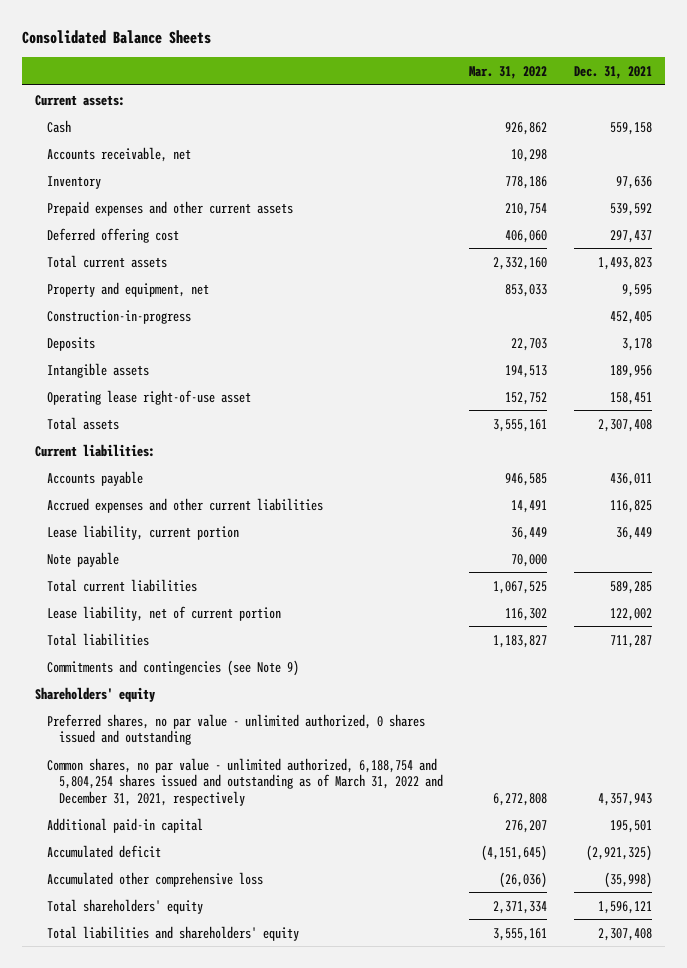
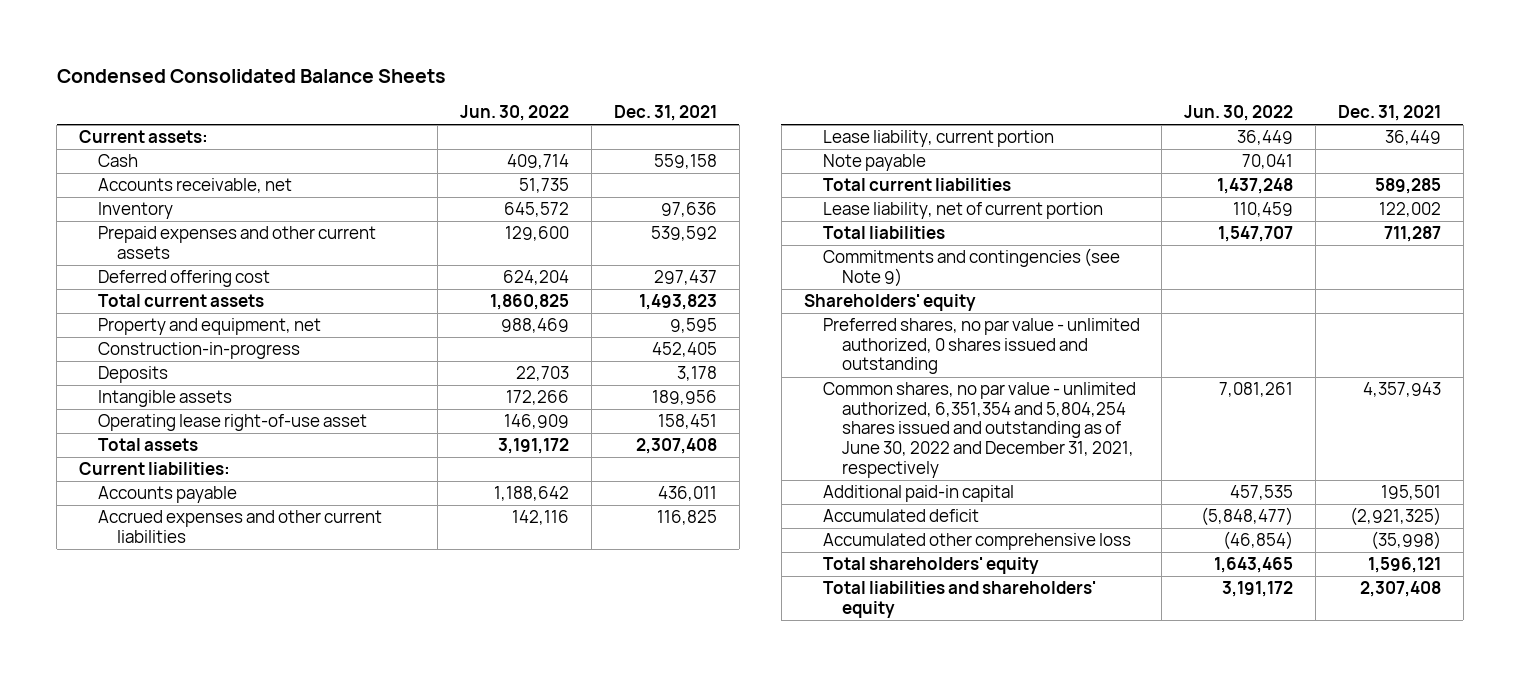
- Consolidated Balance Sheets
+ Condensed Consolidated Balance Sheets
- | Mar. 31, 2022 | Dec. 31, 2021
+ | Jun. 30, 2022 | Dec. 31, 2021
- Common shares, no par value - unlimited authorized, 6,188,754 and 5,804,254 shares issued and outstanding as of March 31, 2022 and December 31, 2021, respectively | 6,272,808 | 4,357,943
+ Common shares, no par value - unlimited authorized, 6,351,354 and 5,804,254 shares issued and outstanding as of June 30, 2022 and December 31, 2021, respectively | 7,081,261 | 4,357,943

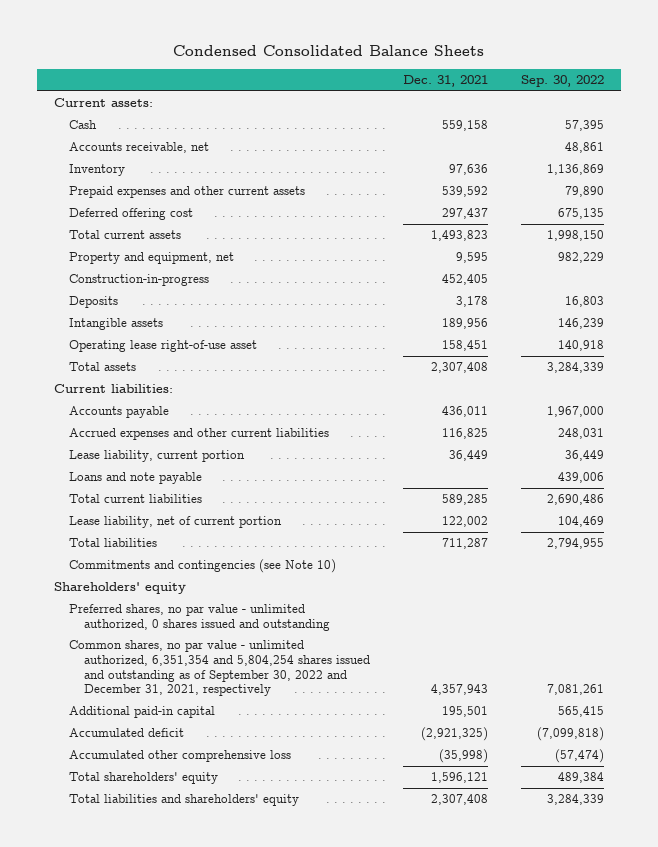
- | Jun. 30, 2022 | Dec. 31, 2021
+ | Dec. 31, 2021 | Sep. 30, 2022
- Note payable | 70,041 |
+ Loans and note payable | | 439,006
- Commitments and contingencies (see Note 9)
+ Commitments and contingencies (see Note 10)
- Common shares, no par value - unlimited authorized, 6,351,354 and 5,804,254 shares issued and outstanding as of June 30, 2022 and December 31, 2021, respectively | 7,081,261 | 4,357,943
+ Common shares, no par value - unlimited authorized, 6,351,354 and 5,804,254 shares issued and outstanding as of September 30, 2022 and December 31, 2021, respectively | 4,357,943 | 7,081,261

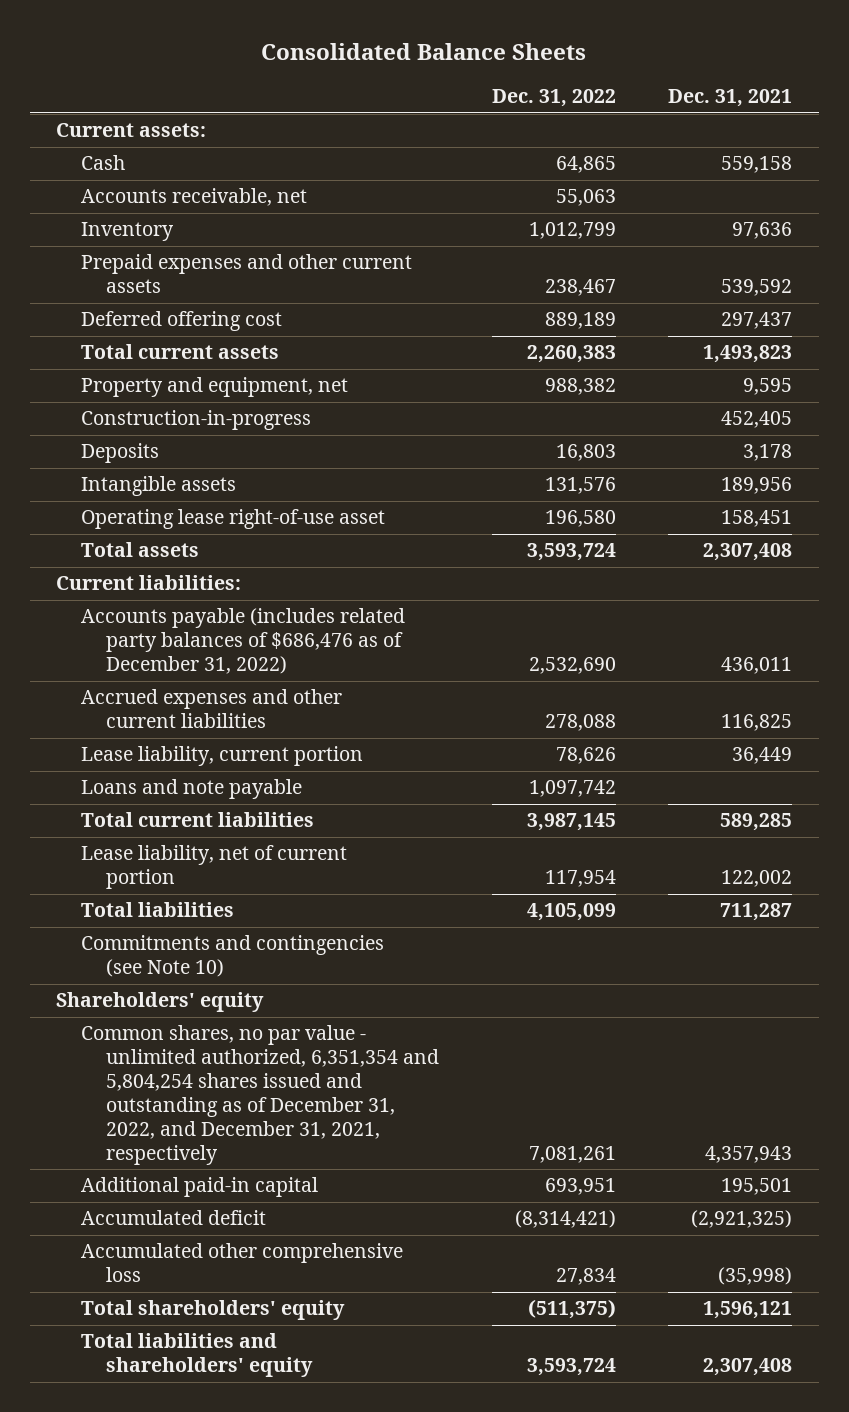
- Condensed Consolidated Balance Sheets
+ Consolidated Balance Sheets
- | Dec. 31, 2021 | Sep. 30, 2022
+ | Dec. 31, 2022 | Dec. 31, 2021
- Accounts payable | 436,011 | 1,967,000
+ Accounts payable (includes related party balances of $686,476 as of December 31, 2022) | 2,532,690 | 436,011
- Preferred shares, no par value - unlimited authorized, 0 shares issued and outstanding
- Common shares, no par value - unlimited authorized, 6,351,354 and 5,804,254 shares issued and outstanding as of September 30, 2022 and December 31, 2021, respectively | 4,357,943 | 7,081,261
+ Common shares, no par value - unlimited authorized, 6,351,354 and 5,804,254 shares issued and outstanding as of December 31, 2022, and December 31, 2021, respectively | 7,081,261 | 4,357,943

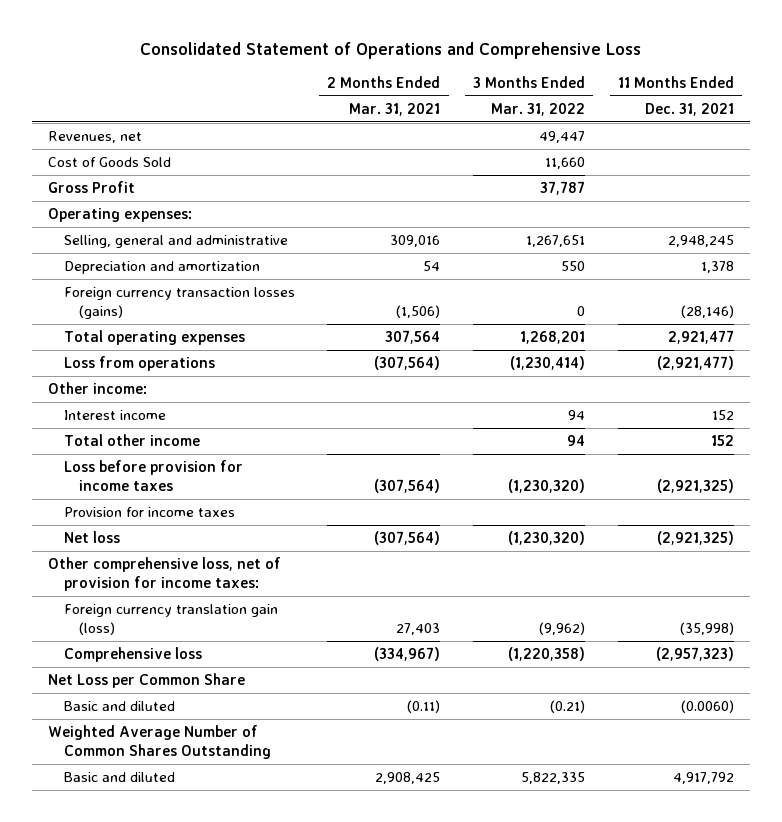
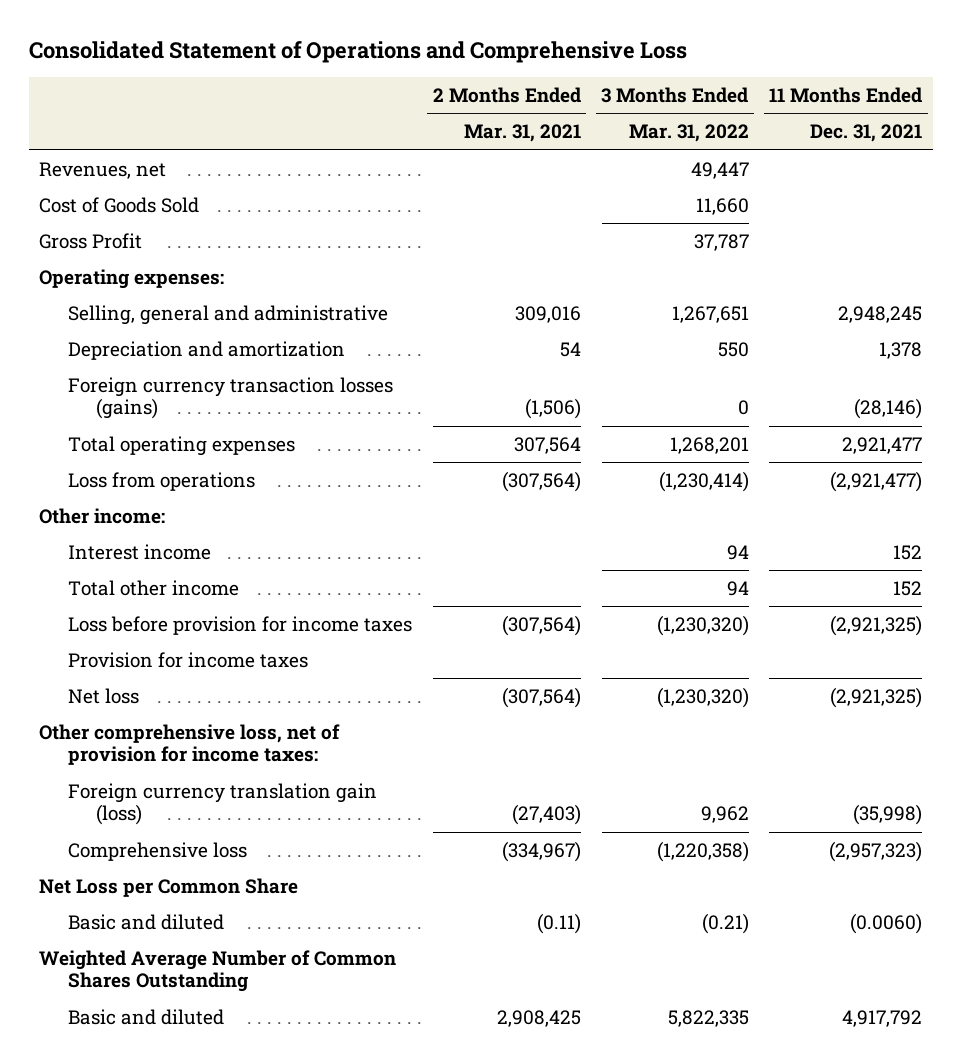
- Foreign currency translation gain (loss) | 27,403 | (9,962) | (35,998)
+ Foreign currency translation gain (loss) | (27,403) | 9,962 | (35,998)

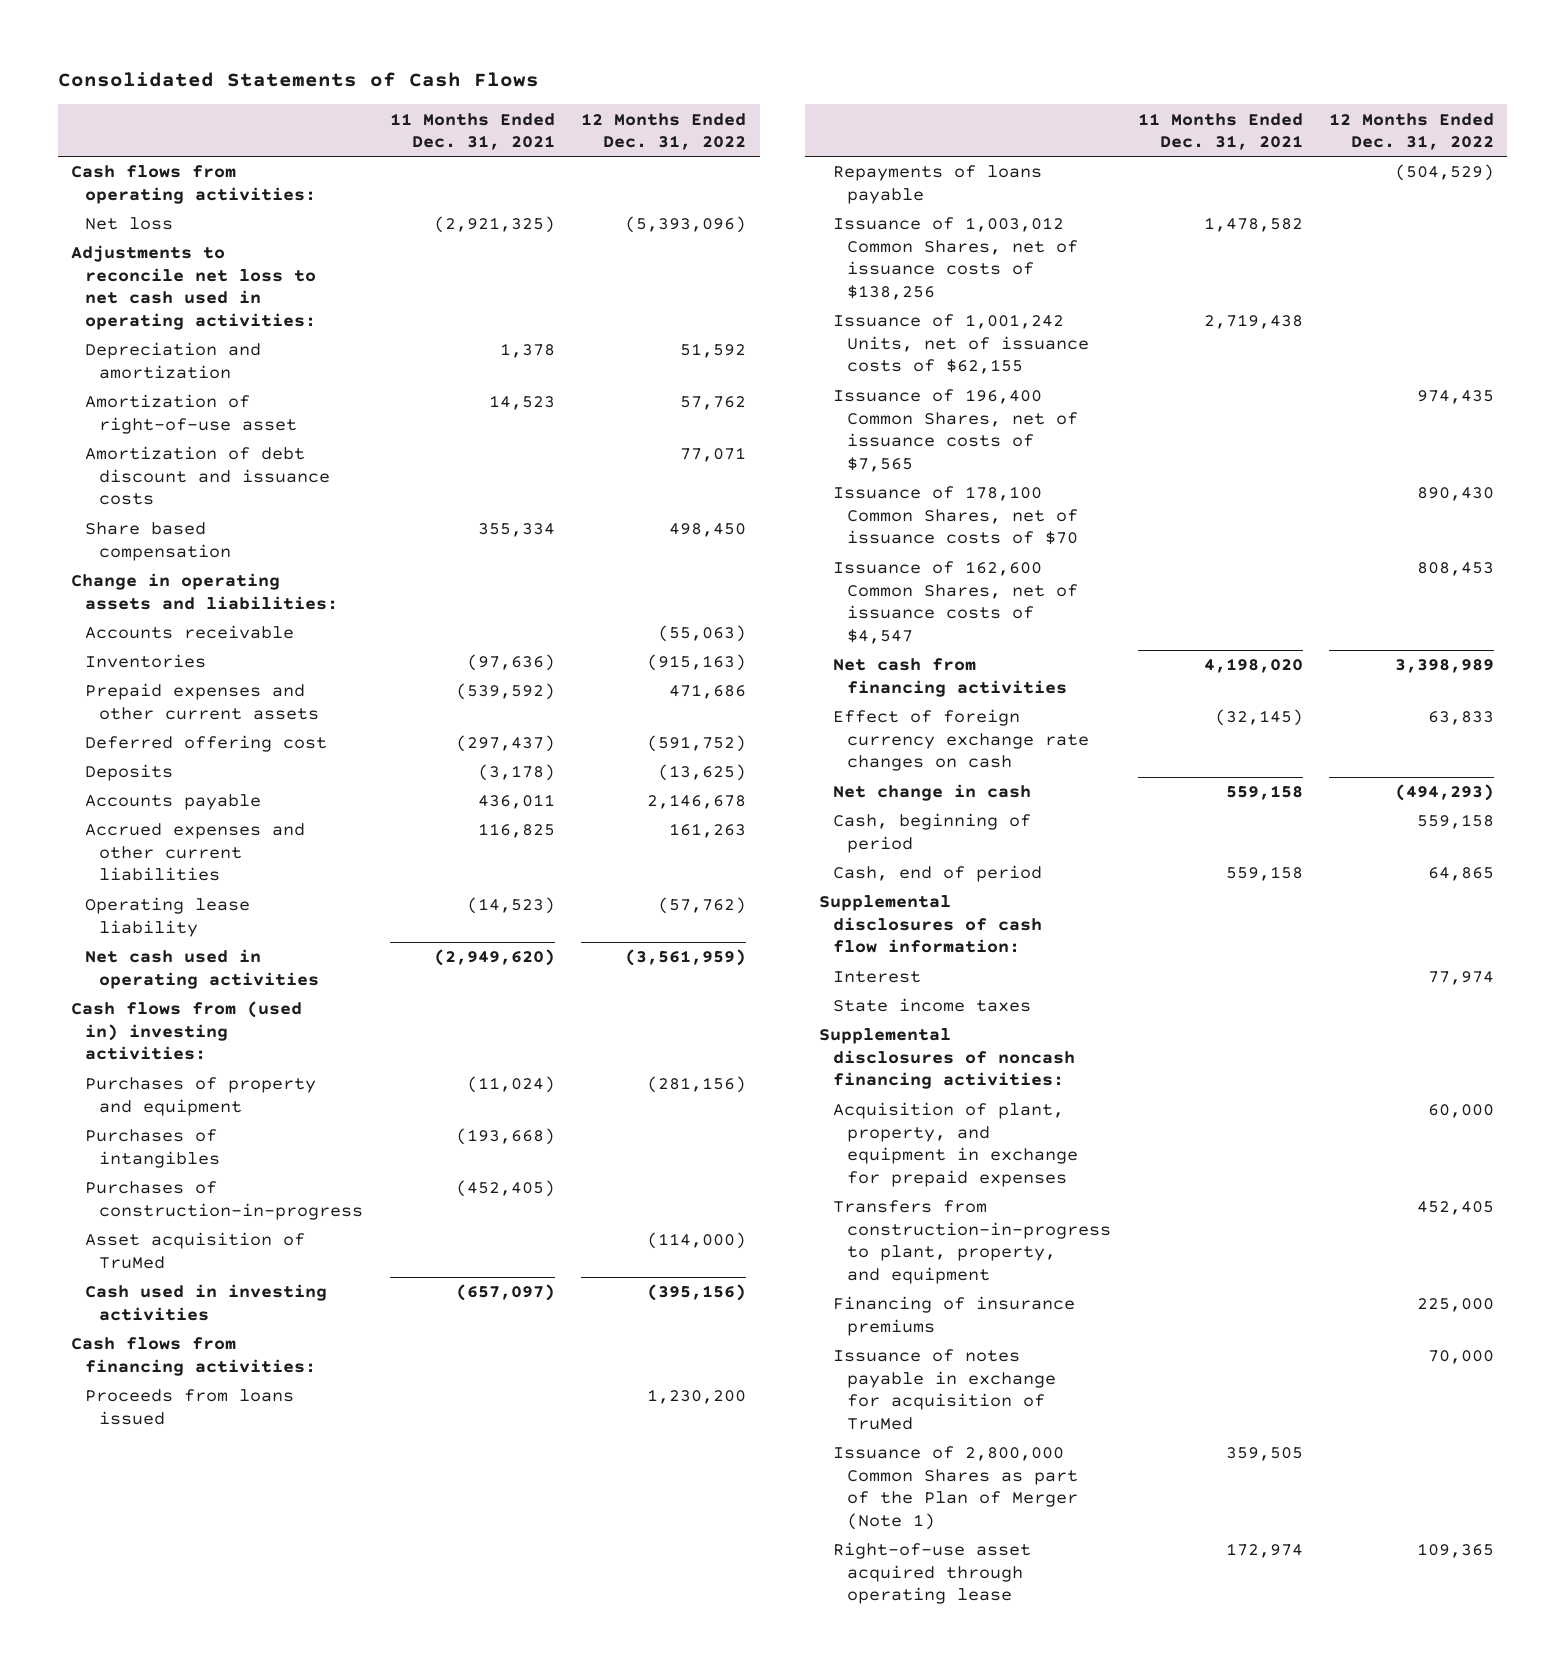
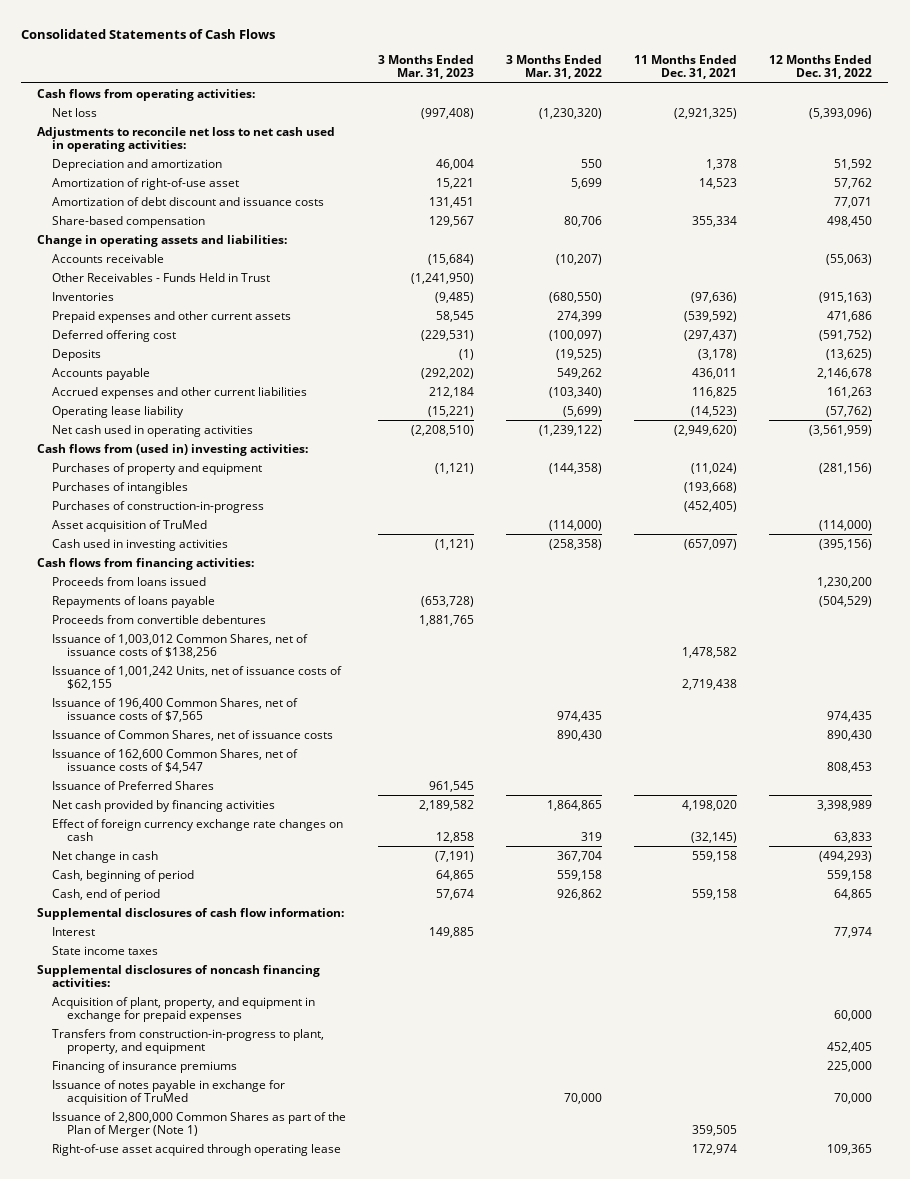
- | 11 Months Ended Dec. 31, 2021 | 12 Months Ended Dec. 31, 2022
+ | 3 Months Ended Mar. 31, 2023 | 3 Months Ended Mar. 31, 2022 | 11 Months Ended Dec. 31, 2021 | 12 Months Ended Dec. 31, 2022
- Share based compensation | 355,334 | 498,450
+ Share-based compensation | 129,567 | 80,706 | 355,334 | 498,450
+ Other Receivables - Funds Held in Trust | (1,241,950) | | |
+ Proceeds from convertible debentures | 1,881,765 | | |
- Issuance of 178,100 Common Shares, net of issuance costs of $70 | | 890,430
+ Issuance of Common Shares, net of issuance costs | | 890,430 | | 890,430
- Net cash from financing activities | 4,198,020 | 3,398,989
+ Issuance of Preferred Shares | 961,545 | | |
+ Net cash provided by financing activities | 2,189,582 | 1,864,865 | 4,198,020 | 3,398,989

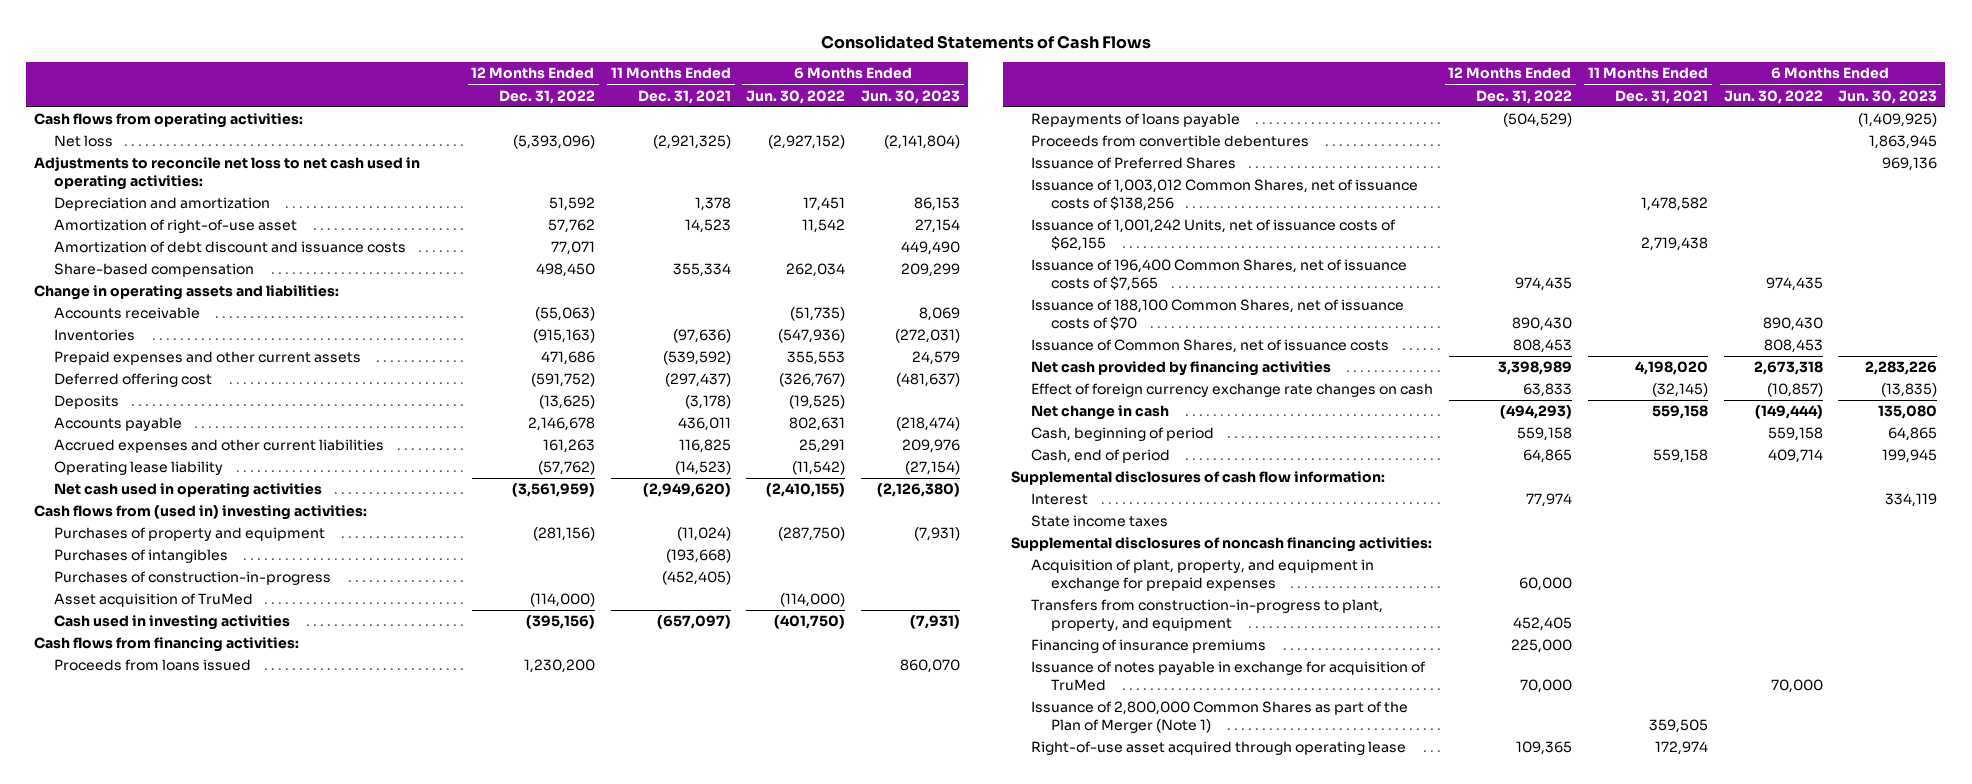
- | 3 Months Ended Mar. 31, 2023 | 3 Months Ended Mar. 31, 2022 | 11 Months Ended Dec. 31, 2021 | 12 Months Ended Dec. 31, 2022
+ | 12 Months Ended Dec. 31, 2022 | 11 Months Ended Dec. 31, 2021 | 6 Months Ended Jun. 30, 2022 | 6 Months Ended Jun. 30, 2023
- Other Receivables - Funds Held in Trust | (1,241,950) | | |
moved up: Issuance of Preferred Shares | | | | 969,136
- Issuance of Common Shares, net of issuance costs | | 890,430 | | 890,430
- Issuance of 162,600 Common Shares, net of issuance costs of $4,547 | | | | 808,453
+ Issuance of 188,100 Common Shares, net of issuance costs of $70 | 890,430 | | 890,430 |
+ Issuance of Common Shares, net of issuance costs | 808,453 | | 808,453 |

